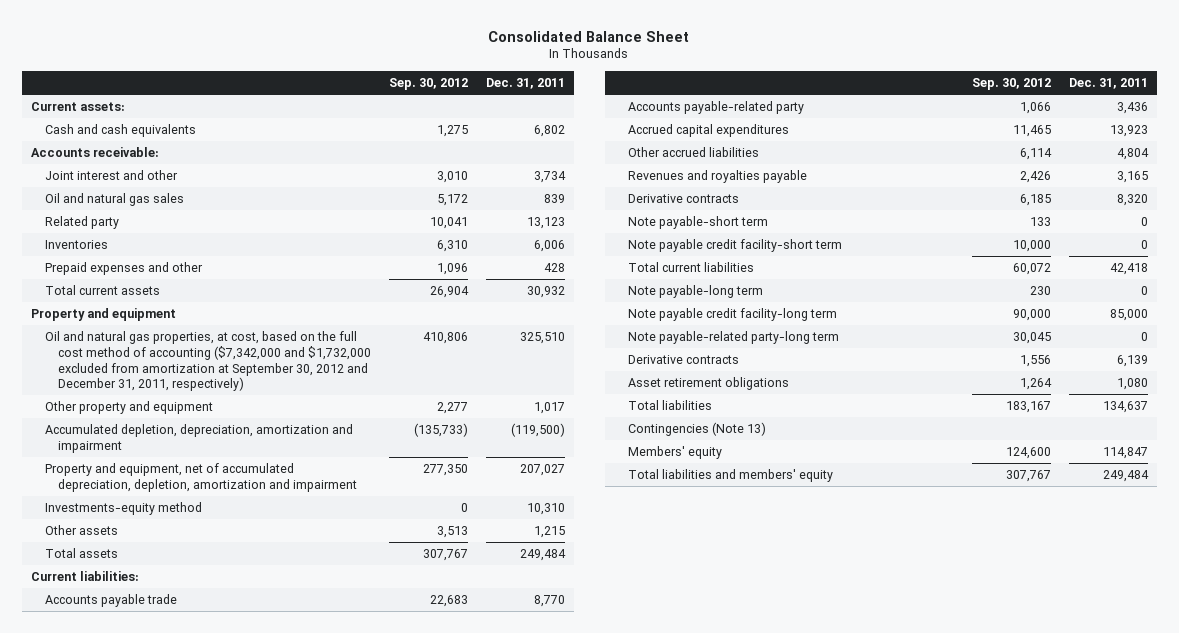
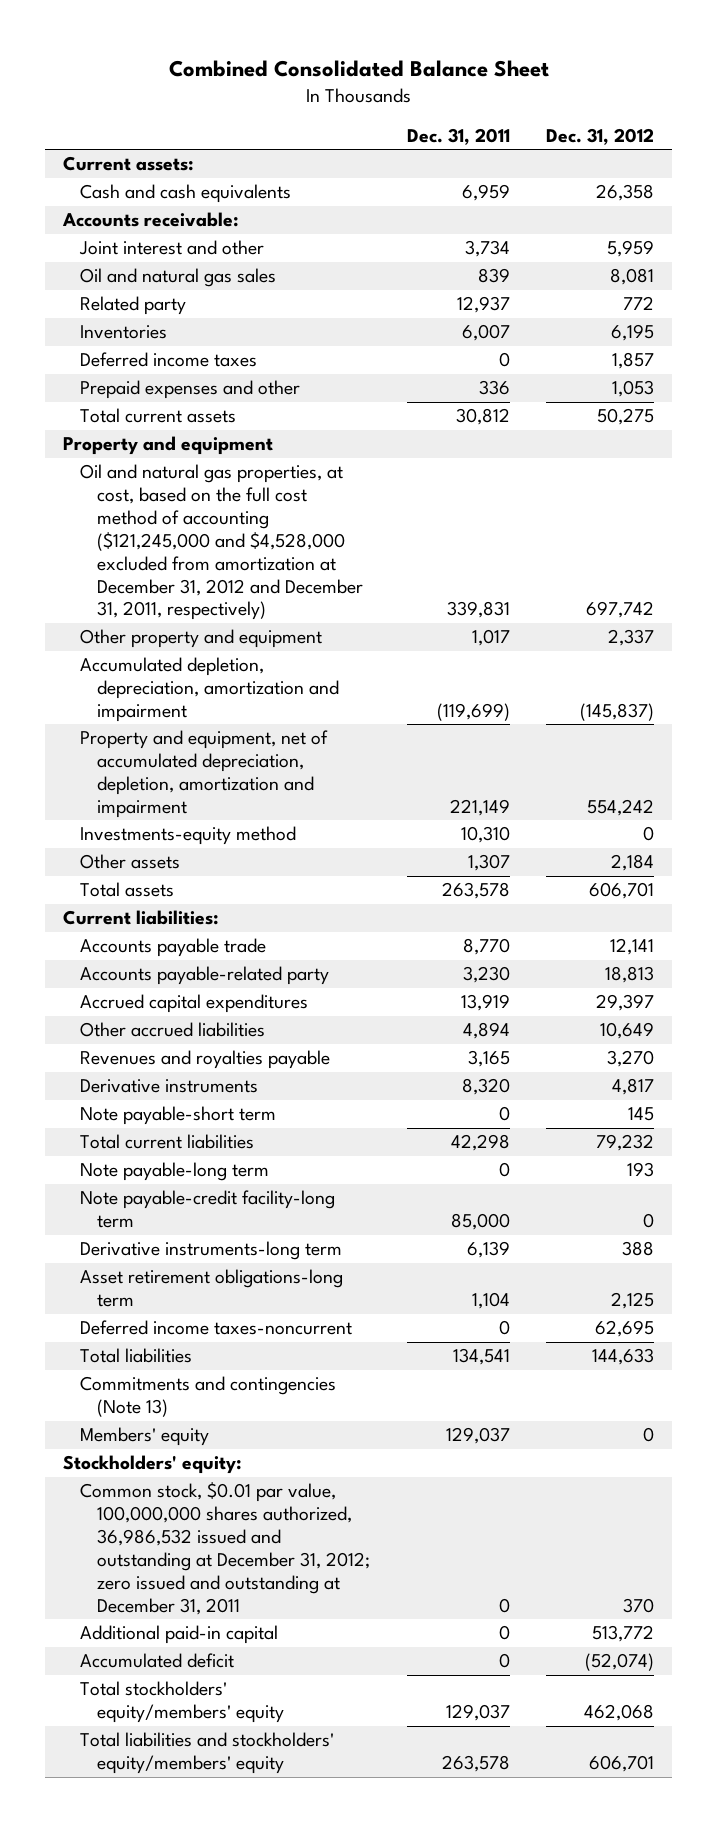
- Consolidated Balance Sheet
+ Combined Consolidated Balance Sheet
- | Sep. 30, 2012 | Dec. 31, 2011
+ | Dec. 31, 2011 | Dec. 31, 2012
- Cash and cash equivalents | 1,275 | 6,802
+ Cash and cash equivalents | 6,959 | 26,358
- Related party | 10,041 | 13,123
- Inventories | 6,310 | 6,006
- Prepaid expenses and other | 1,096 | 428
- Total current assets | 26,904 | 30,932
+ Related party | 12,937 | 772
+ Inventories | 6,007 | 6,195
+ Deferred income taxes | 0 | 1,857
+ Prepaid expenses and other | 336 | 1,053
+ Total current assets | 30,812 | 50,275
- Oil and natural gas properties, at cost, based on the full cost method of accounting ($7,342,000 and $1,732,000 excluded from amortization at September 30, 2012 and December 31, 2011, respectively) | 410,806 | 325,510
+ Oil and natural gas properties, at cost, based on the full cost method of accounting ($121,245,000 and $4,528,000 excluded from amortization at December 31, 2012 and December 31, 2011, respectively) | 339,831 | 697,742
- Accumulated depletion, depreciation, amortization and impairment | (135,733) | (119,500)
- Property and equipment, net of accumulated depreciation, depletion, amortization and impairment | 277,350 | 207,027
+ Accumulated depletion, depreciation, amortization and impairment | (119,699) | (145,837)
+ Property and equipment, net of accumulated depreciation, depletion, amortization and impairment | 221,149 | 554,242
- Other assets | 3,513 | 1,215
- Total assets | 307,767 | 249,484
+ Other assets | 1,307 | 2,184
+ Total assets | 263,578 | 606,701
- Accounts payable-related party | 1,066 | 3,436
- Accrued capital expenditures | 11,465 | 13,923
- Other accrued liabilities | 6,114 | 4,804
+ Accounts payable-related party | 3,230 | 18,813
+ Accrued capital expenditures | 13,919 | 29,397
+ Other accrued liabilities | 4,894 | 10,649
- Derivative contracts | 6,185 | 8,320
+ Derivative instruments | 8,320 | 4,817
- Note payable credit facility-short term | 10,000 | 0
- Total current liabilities | 60,072 | 42,418
+ Total current liabilities | 42,298 | 79,232
- Note payable credit facility-long term | 90,000 | 85,000
- Note payable-related party-long term | 30,045 | 0
- Derivative contracts | 1,556 | 6,139
- Asset retirement obligations | 1,264 | 1,080
- Total liabilities | 183,167 | 134,637
- Contingencies (Note 13)
- Members' equity | 124,600 | 114,847
- Total liabilities and members' equity | 307,767 | 249,484
+ Note payable-credit facility-long term | 85,000 | 0
+ Derivative instruments-long term | 6,139 | 388
+ Asset retirement obligations-long term | 1,104 | 2,125
+ Deferred income taxes-noncurrent | 0 | 62,695
+ Total liabilities | 134,541 | 144,633
+ Commitments and contingencies (Note 13)
+ Members' equity | 129,037 | 0
+ Stockholders' equity:
+ Common stock, $0.01 par value, 100,000,000 shares authorized, 36,986,532 issued and outstanding at December 31, 2012; zero issued and outstanding at December 31, 2011 | 0 | 370
+ Additional paid-in capital | 0 | 513,772
+ Accumulated deficit | 0 | (52,074)
+ Total stockholders' equity/members' equity | 129,037 | 462,068
+ Total liabilities and stockholders' equity/members' equity | 263,578 | 606,701

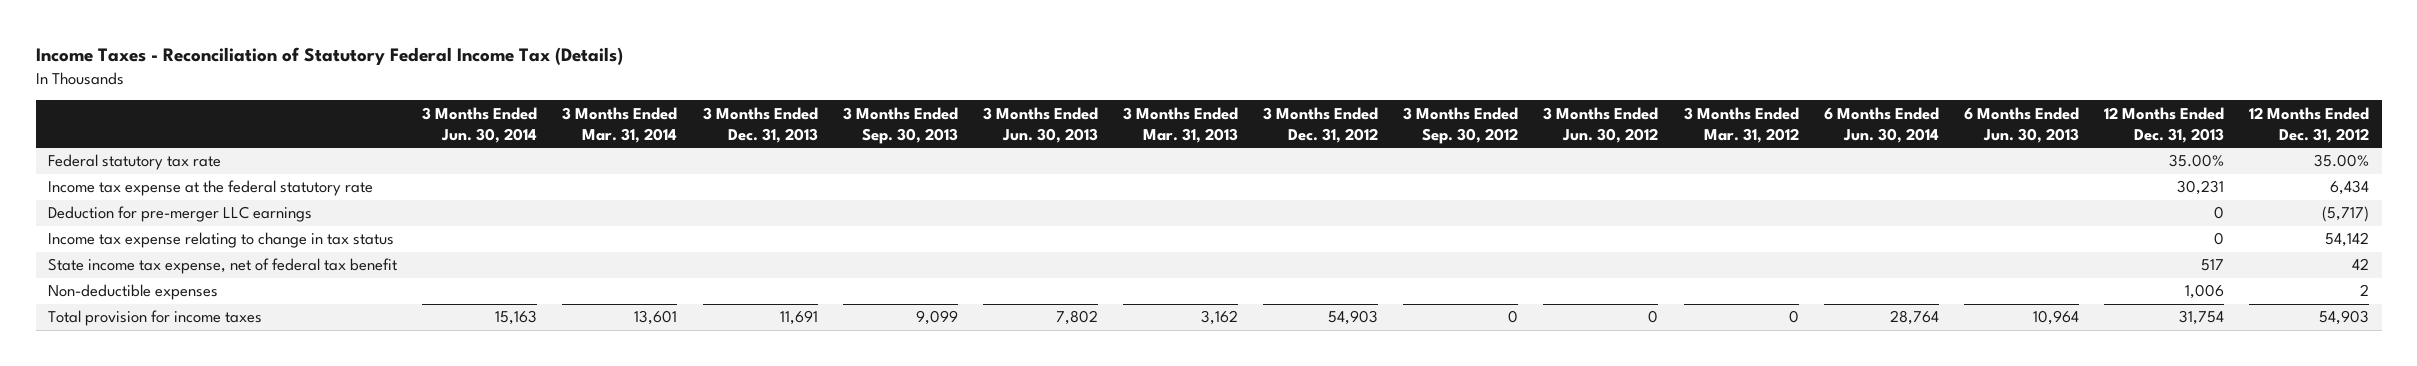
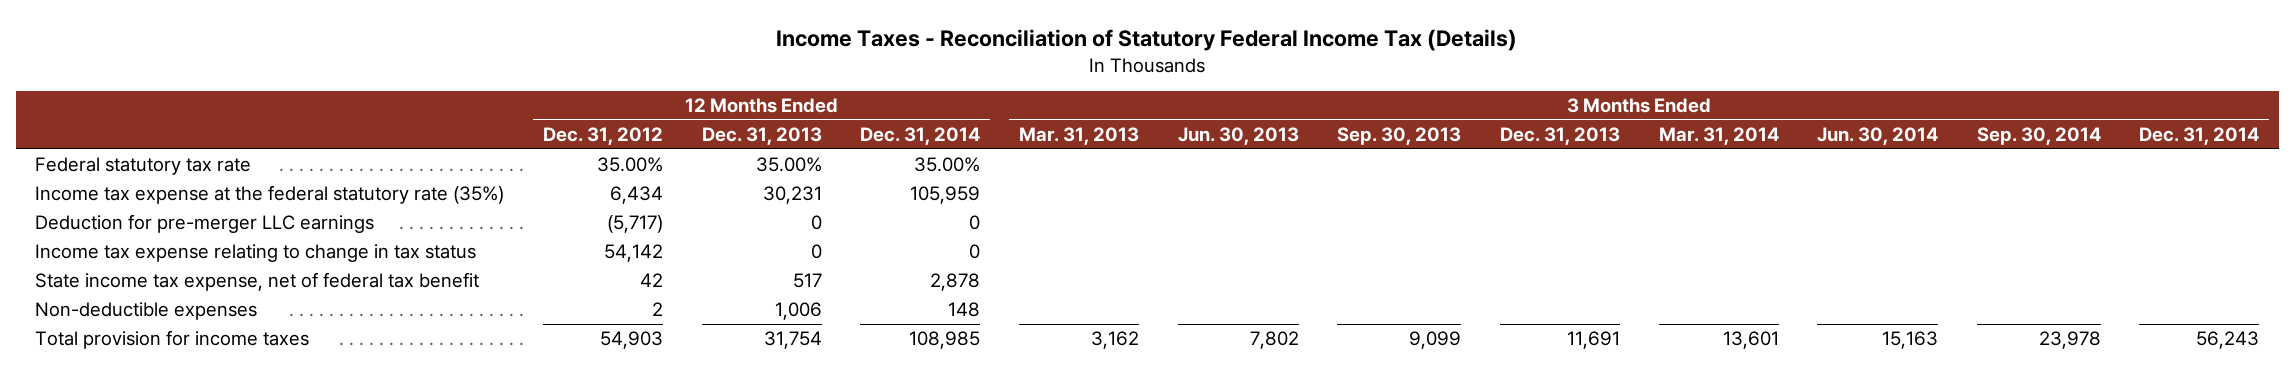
- | 3 Months Ended Jun. 30, 2014 | 3 Months Ended Mar. 31, 2014 | 3 Months Ended Dec. 31, 2013 | 3 Months Ended Sep. 30, 2013 | 3 Months Ended Jun. 30, 2013 | 3 Months Ended Mar. 31, 2013 | 3 Months Ended Dec. 31, 2012 | 3 Months Ended Sep. 30, 2012 | 3 Months Ended Jun. 30, 2012 | 3 Months Ended Mar. 31, 2012 | 6 Months Ended Jun. 30, 2014 | 6 Months Ended Jun. 30, 2013 | 12 Months Ended Dec. 31, 2013 | 12 Months Ended Dec. 31, 2012
+ | 12 Months Ended Dec. 31, 2012 | 12 Months Ended Dec. 31, 2013 | 12 Months Ended Dec. 31, 2014 | 3 Months Ended Mar. 31, 2013 | 3 Months Ended Jun. 30, 2013 | 3 Months Ended Sep. 30, 2013 | 3 Months Ended Dec. 31, 2013 | 3 Months Ended Mar. 31, 2014 | 3 Months Ended Jun. 30, 2014 | 3 Months Ended Sep. 30, 2014 | 3 Months Ended Dec. 31, 2014
- Income tax expense at the federal statutory rate | | | | | | | | | | | | | 30,231 | 6,434
+ Income tax expense at the federal statutory rate (35%) | 6,434 | 30,231 | 105,959 | | | | | | | |

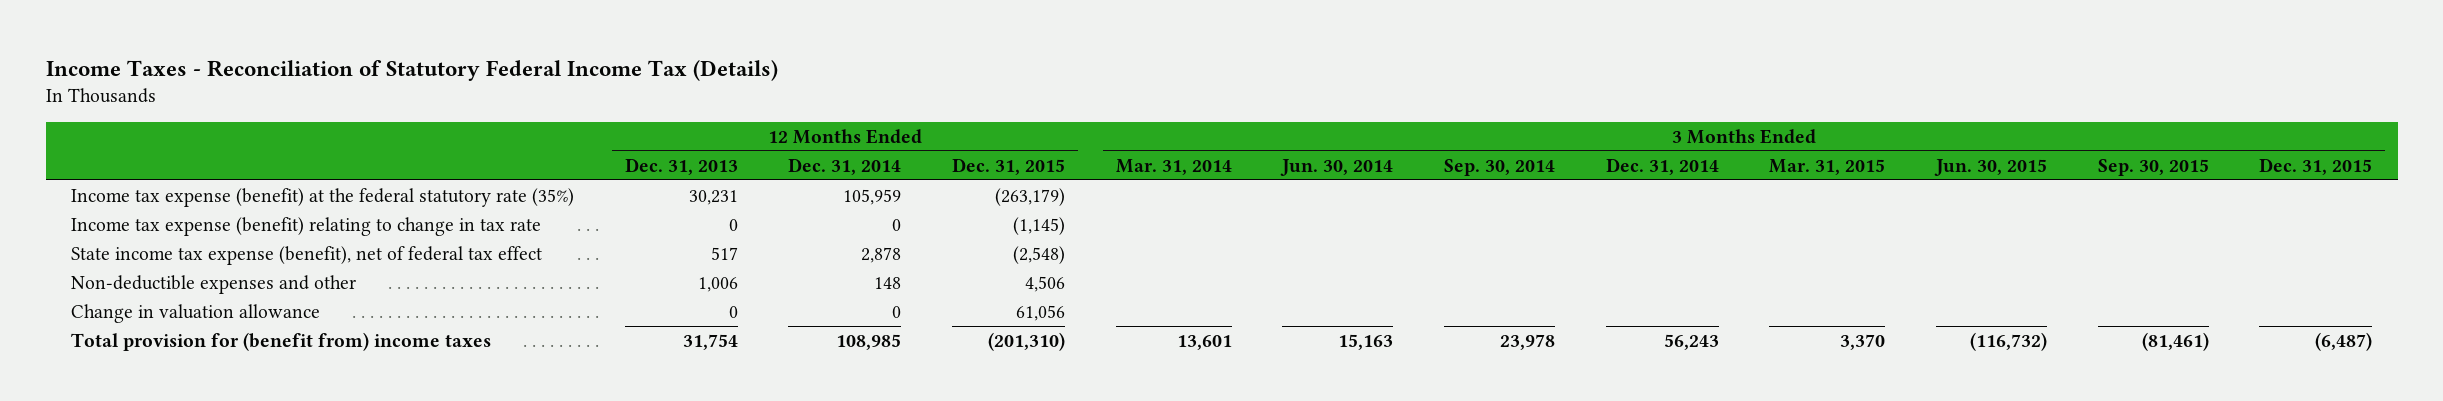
- | 12 Months Ended Dec. 31, 2012 | 12 Months Ended Dec. 31, 2013 | 12 Months Ended Dec. 31, 2014 | 3 Months Ended Mar. 31, 2013 | 3 Months Ended Jun. 30, 2013 | 3 Months Ended Sep. 30, 2013 | 3 Months Ended Dec. 31, 2013 | 3 Months Ended Mar. 31, 2014 | 3 Months Ended Jun. 30, 2014 | 3 Months Ended Sep. 30, 2014 | 3 Months Ended Dec. 31, 2014
+ | 12 Months Ended Dec. 31, 2013 | 12 Months Ended Dec. 31, 2014 | 12 Months Ended Dec. 31, 2015 | 3 Months Ended Mar. 31, 2014 | 3 Months Ended Jun. 30, 2014 | 3 Months Ended Sep. 30, 2014 | 3 Months Ended Dec. 31, 2014 | 3 Months Ended Mar. 31, 2015 | 3 Months Ended Jun. 30, 2015 | 3 Months Ended Sep. 30, 2015 | 3 Months Ended Dec. 31, 2015
- Federal statutory tax rate | 35.00% | 35.00% | 35.00% | | | | | | | |
- Income tax expense at the federal statutory rate (35%) | 6,434 | 30,231 | 105,959 | | | | | | | |
- Deduction for pre-merger LLC earnings | (5,717) | 0 | 0 | | | | | | | |
- Income tax expense relating to change in tax status | 54,142 | 0 | 0 | | | | | | | |
- State income tax expense, net of federal tax benefit | 42 | 517 | 2,878 | | | | | | | |
- Non-deductible expenses | 2 | 1,006 | 148 | | | | | | | |
- Total provision for income taxes | 54,903 | 31,754 | 108,985 | 3,162 | 7,802 | 9,099 | 11,691 | 13,601 | 15,163 | 23,978 | 56,243
+ Income tax expense (benefit) at the federal statutory rate (35%) | 30,231 | 105,959 | (263,179) | | | | | | | |
+ Income tax expense (benefit) relating to change in tax rate | 0 | 0 | (1,145) | | | | | | | |
+ State income tax expense (benefit), net of federal tax effect | 517 | 2,878 | (2,548) | | | | | | | |
+ Non-deductible expenses and other | 1,006 | 148 | 4,506 | | | | | | | |
+ Change in valuation allowance | 0 | 0 | 61,056 | | | | | | | |
+ Total provision for (benefit from) income taxes | 31,754 | 108,985 | (201,310) | 13,601 | 15,163 | 23,978 | 56,243 | 3,370 | (116,732) | (81,461) | (6,487)

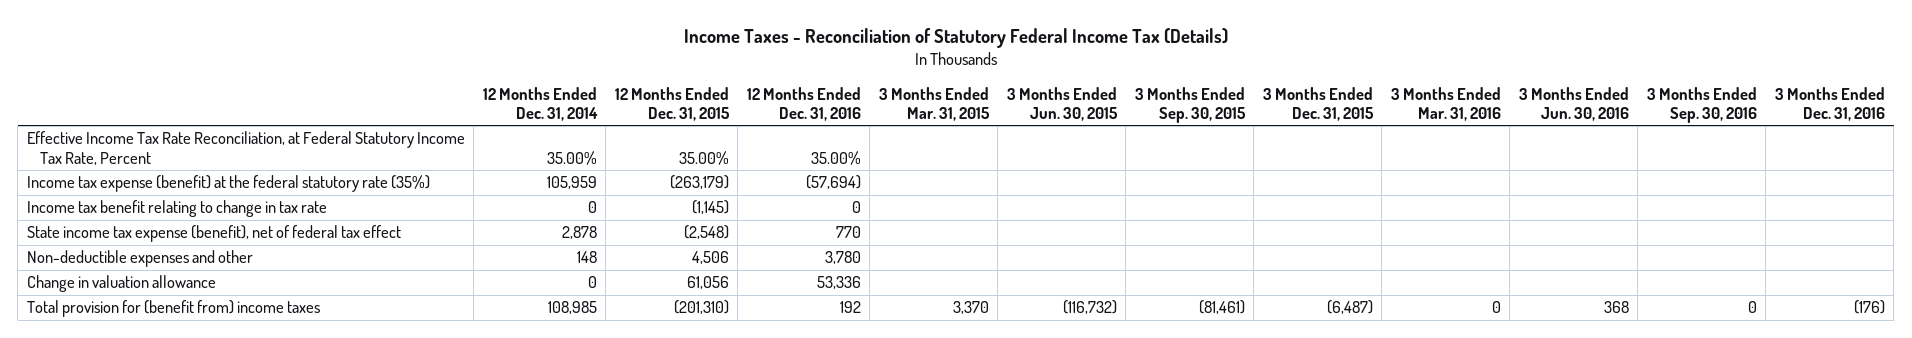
- | 12 Months Ended Dec. 31, 2013 | 12 Months Ended Dec. 31, 2014 | 12 Months Ended Dec. 31, 2015 | 3 Months Ended Mar. 31, 2014 | 3 Months Ended Jun. 30, 2014 | 3 Months Ended Sep. 30, 2014 | 3 Months Ended Dec. 31, 2014 | 3 Months Ended Mar. 31, 2015 | 3 Months Ended Jun. 30, 2015 | 3 Months Ended Sep. 30, 2015 | 3 Months Ended Dec. 31, 2015
+ | 12 Months Ended Dec. 31, 2014 | 12 Months Ended Dec. 31, 2015 | 12 Months Ended Dec. 31, 2016 | 3 Months Ended Mar. 31, 2015 | 3 Months Ended Jun. 30, 2015 | 3 Months Ended Sep. 30, 2015 | 3 Months Ended Dec. 31, 2015 | 3 Months Ended Mar. 31, 2016 | 3 Months Ended Jun. 30, 2016 | 3 Months Ended Sep. 30, 2016 | 3 Months Ended Dec. 31, 2016
+ Effective Income Tax Rate Reconciliation, at Federal Statutory Income Tax Rate, Percent | 35.00% | 35.00% | 35.00% | | | | | | | |
- Income tax expense (benefit) relating to change in tax rate | 0 | 0 | (1,145) | | | | | | | |
+ Income tax benefit relating to change in tax rate | 0 | (1,145) | 0 | | | | | | | |

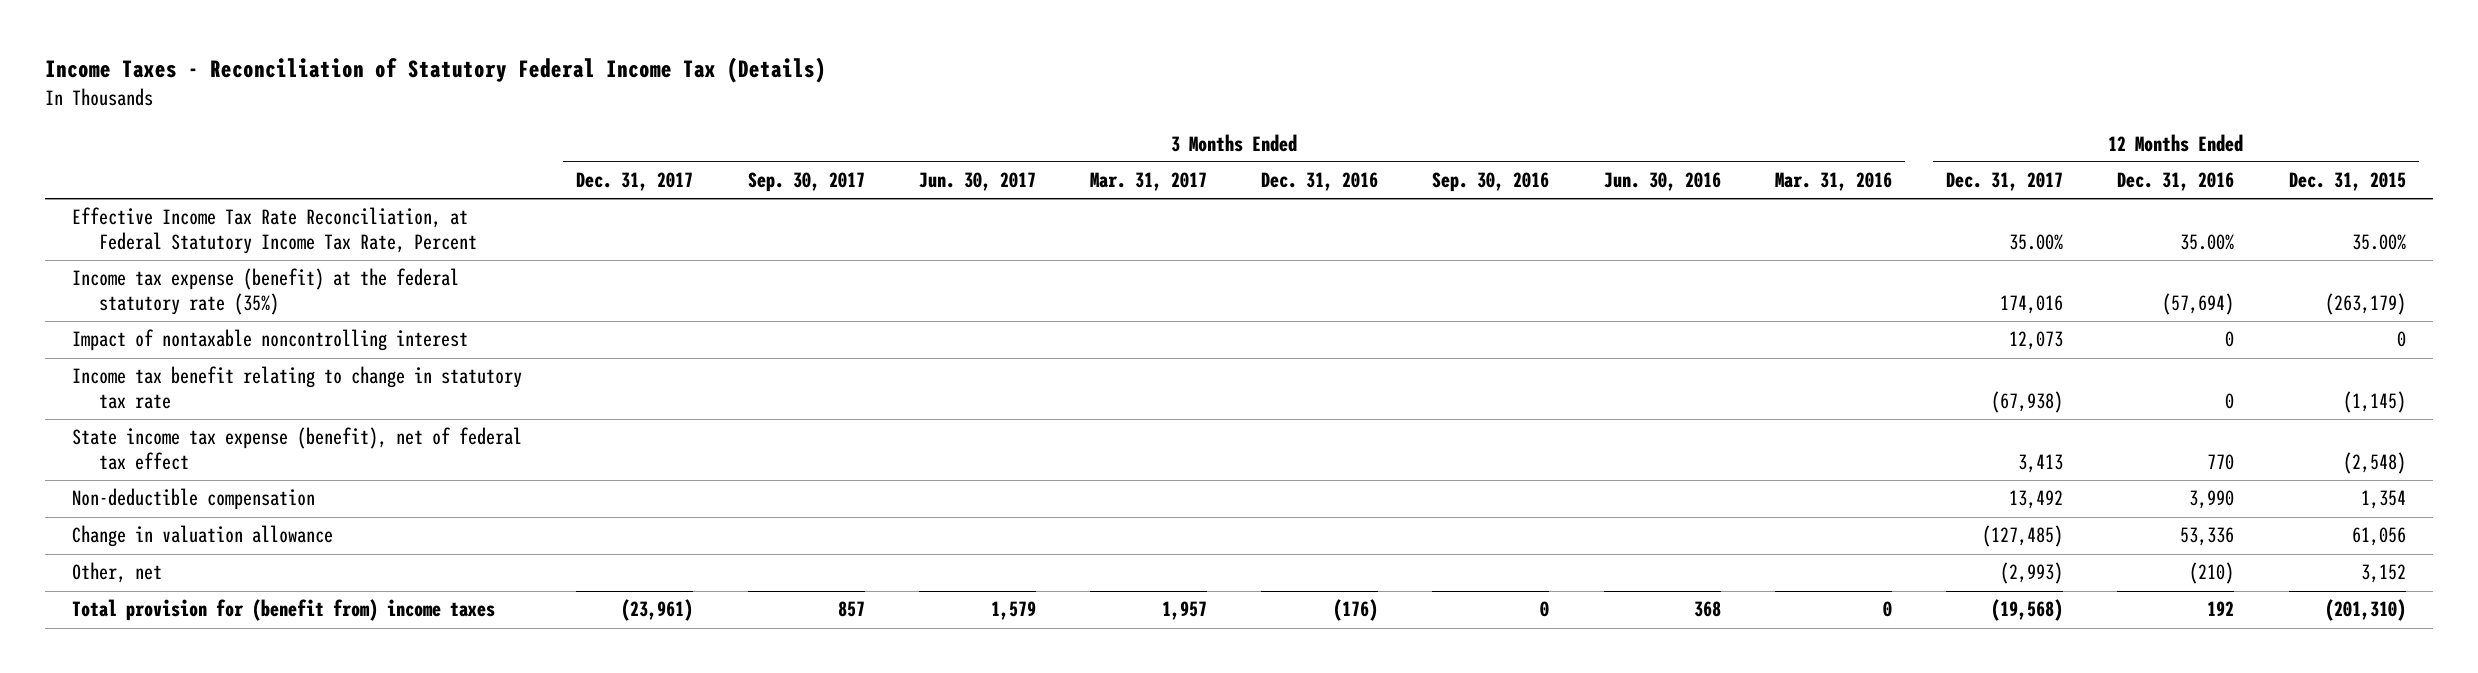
- | 12 Months Ended Dec. 31, 2014 | 12 Months Ended Dec. 31, 2015 | 12 Months Ended Dec. 31, 2016 | 3 Months Ended Mar. 31, 2015 | 3 Months Ended Jun. 30, 2015 | 3 Months Ended Sep. 30, 2015 | 3 Months Ended Dec. 31, 2015 | 3 Months Ended Mar. 31, 2016 | 3 Months Ended Jun. 30, 2016 | 3 Months Ended Sep. 30, 2016 | 3 Months Ended Dec. 31, 2016
+ | 3 Months Ended Dec. 31, 2017 | 3 Months Ended Sep. 30, 2017 | 3 Months Ended Jun. 30, 2017 | 3 Months Ended Mar. 31, 2017 | 3 Months Ended Dec. 31, 2016 | 3 Months Ended Sep. 30, 2016 | 3 Months Ended Jun. 30, 2016 | 3 Months Ended Mar. 31, 2016 | 12 Months Ended Dec. 31, 2017 | 12 Months Ended Dec. 31, 2016 | 12 Months Ended Dec. 31, 2015
- Income tax benefit relating to change in tax rate | 0 | (1,145) | 0 | | | | | | | |
+ Impact of nontaxable noncontrolling interest | | | | | | | | | 12,073 | 0 | 0
+ Income tax benefit relating to change in statutory tax rate | | | | | | | | | (67,938) | 0 | (1,145)
- Non-deductible expenses and other | 148 | 4,506 | 3,780 | | | | | | | |
+ Non-deductible compensation | | | | | | | | | 13,492 | 3,990 | 1,354
+ Other, net | | | | | | | | | (2,993) | (210) | 3,152

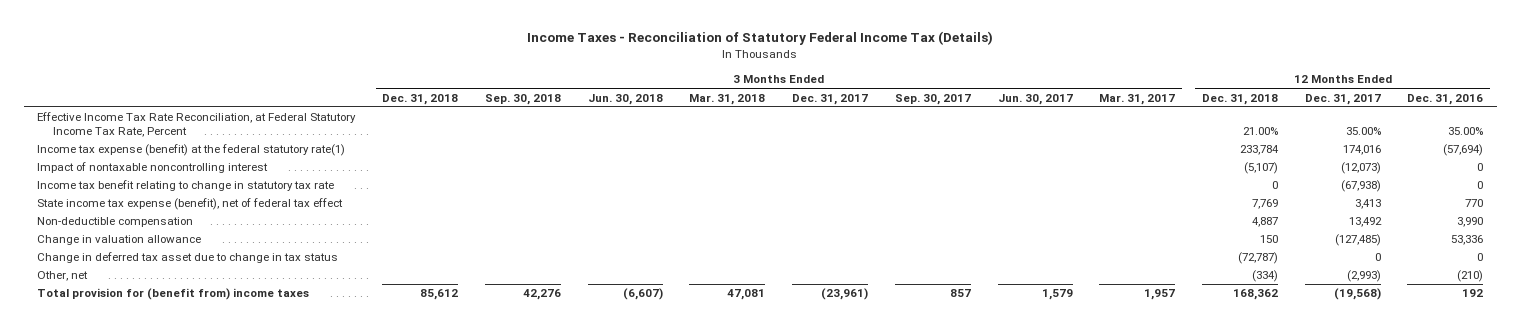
- | 3 Months Ended Dec. 31, 2017 | 3 Months Ended Sep. 30, 2017 | 3 Months Ended Jun. 30, 2017 | 3 Months Ended Mar. 31, 2017 | 3 Months Ended Dec. 31, 2016 | 3 Months Ended Sep. 30, 2016 | 3 Months Ended Jun. 30, 2016 | 3 Months Ended Mar. 31, 2016 | 12 Months Ended Dec. 31, 2017 | 12 Months Ended Dec. 31, 2016 | 12 Months Ended Dec. 31, 2015
+ | 3 Months Ended Dec. 31, 2018 | 3 Months Ended Sep. 30, 2018 | 3 Months Ended Jun. 30, 2018 | 3 Months Ended Mar. 31, 2018 | 3 Months Ended Dec. 31, 2017 | 3 Months Ended Sep. 30, 2017 | 3 Months Ended Jun. 30, 2017 | 3 Months Ended Mar. 31, 2017 | 12 Months Ended Dec. 31, 2018 | 12 Months Ended Dec. 31, 2017 | 12 Months Ended Dec. 31, 2016
- Income tax expense (benefit) at the federal statutory rate (35%) | | | | | | | | | 174,016 | (57,694) | (263,179)
- Impact of nontaxable noncontrolling interest | | | | | | | | | 12,073 | 0 | 0
+ Income tax expense (benefit) at the federal statutory rate(1) | | | | | | | | | 233,784 | 174,016 | (57,694)
+ Impact of nontaxable noncontrolling interest | | | | | | | | | (5,107) | (12,073) | 0
+ Change in deferred tax asset due to change in tax status | | | | | | | | | (72,787) | 0 | 0

